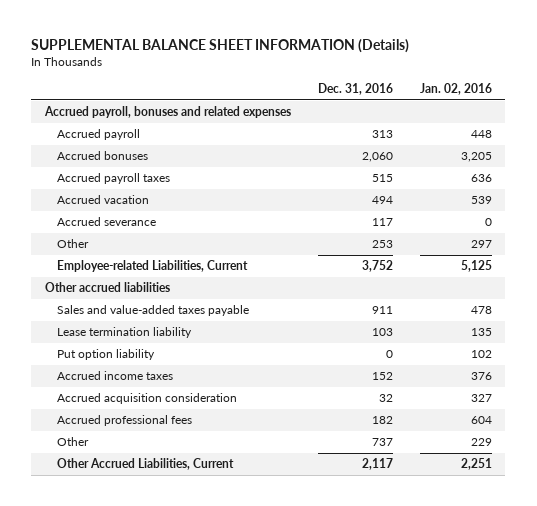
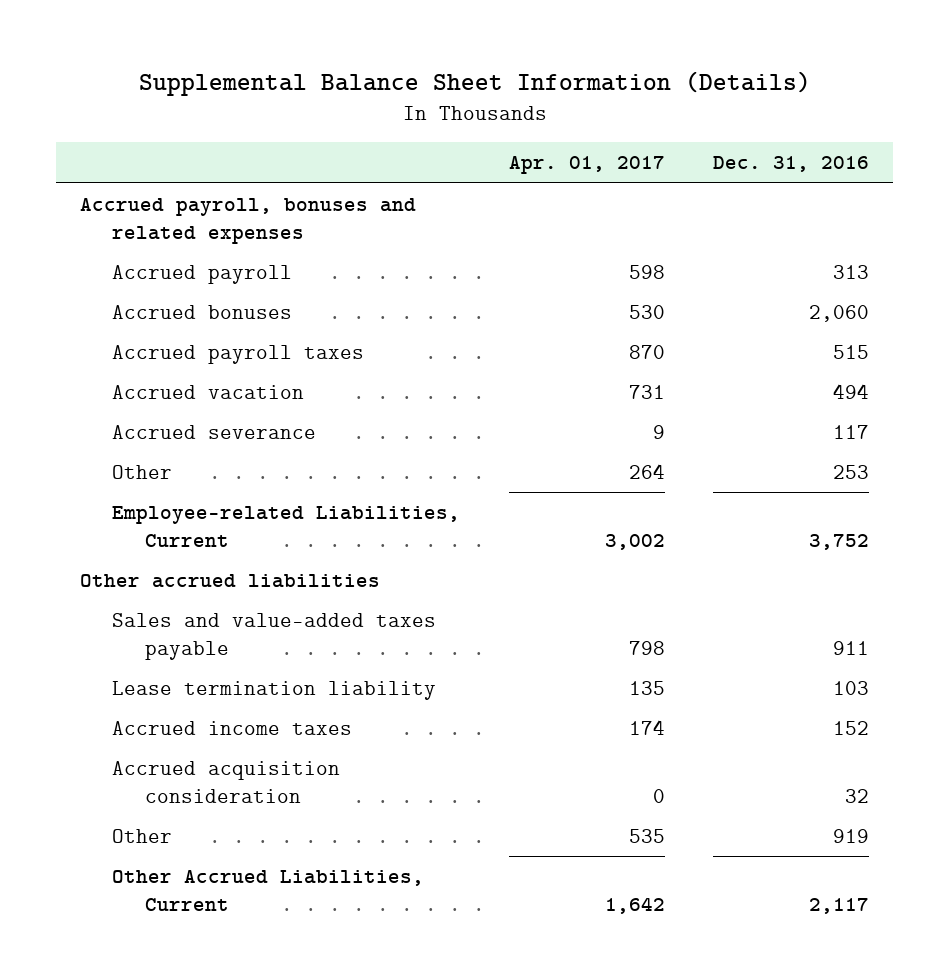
- SUPPLEMENTAL BALANCE SHEET INFORMATION (Details)
+ Supplemental Balance Sheet Information (Details)
- | Dec. 31, 2016 | Jan. 02, 2016
+ | Apr. 01, 2017 | Dec. 31, 2016
- Put option liability | 0 | 102
- Accrued professional fees | 182 | 604
- Other | 737 | 229
+ Other | 535 | 919

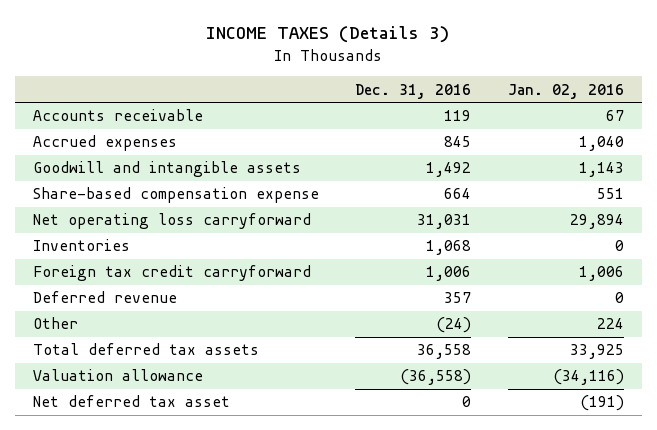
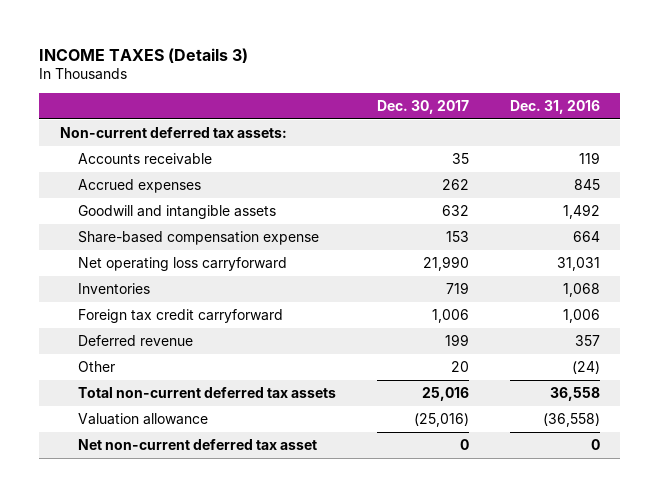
- | Dec. 31, 2016 | Jan. 02, 2016
+ | Dec. 30, 2017 | Dec. 31, 2016
+ Non-current deferred tax assets:
- Total deferred tax assets | 36,558 | 33,925
+ Total non-current deferred tax assets | 25,016 | 36,558
- Net deferred tax asset | 0 | (191)
+ Net non-current deferred tax asset | 0 | 0

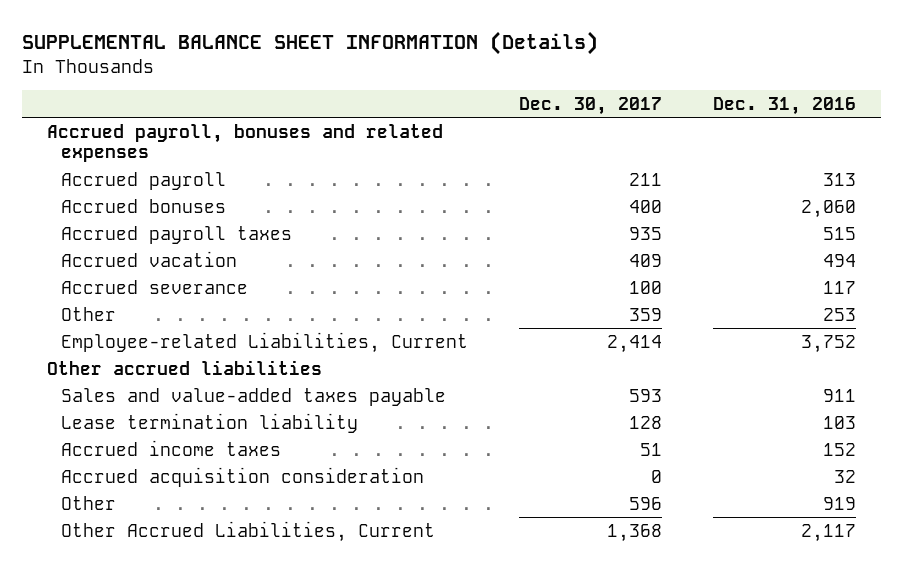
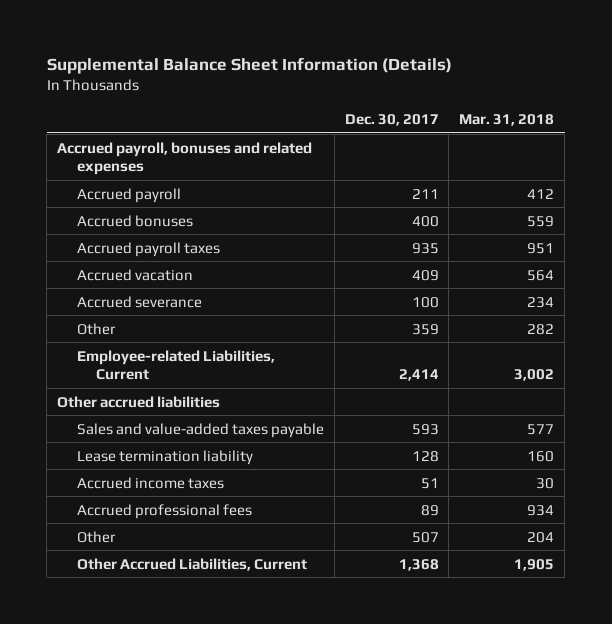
- SUPPLEMENTAL BALANCE SHEET INFORMATION (Details)
+ Supplemental Balance Sheet Information (Details)
- | Dec. 30, 2017 | Dec. 31, 2016
+ | Dec. 30, 2017 | Mar. 31, 2018
- Accrued acquisition consideration | 0 | 32
- Other | 596 | 919
+ Accrued professional fees | 89 | 934
+ Other | 507 | 204

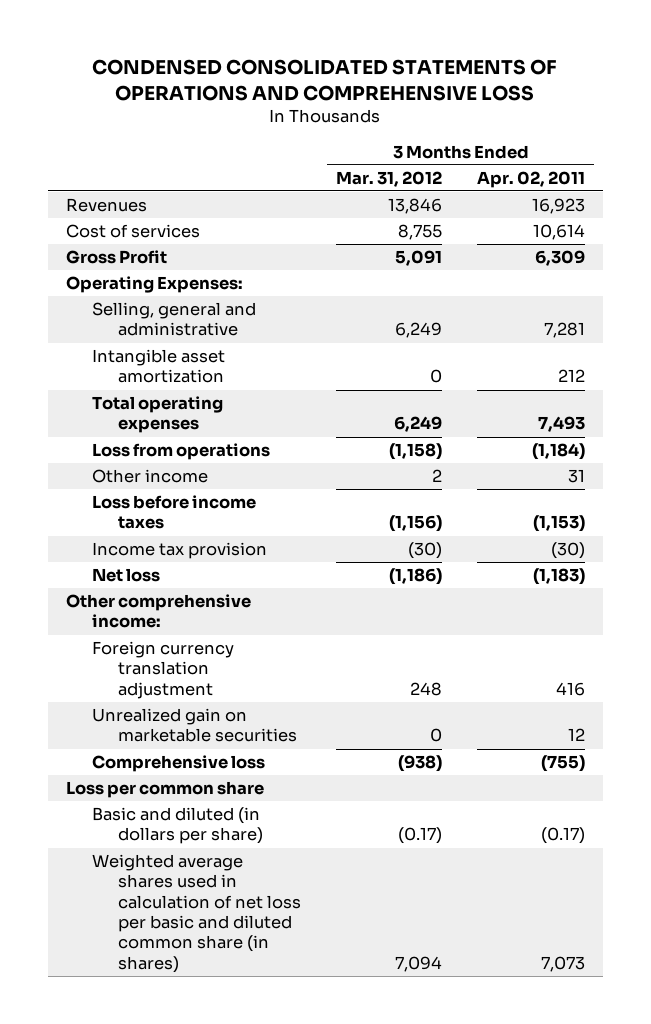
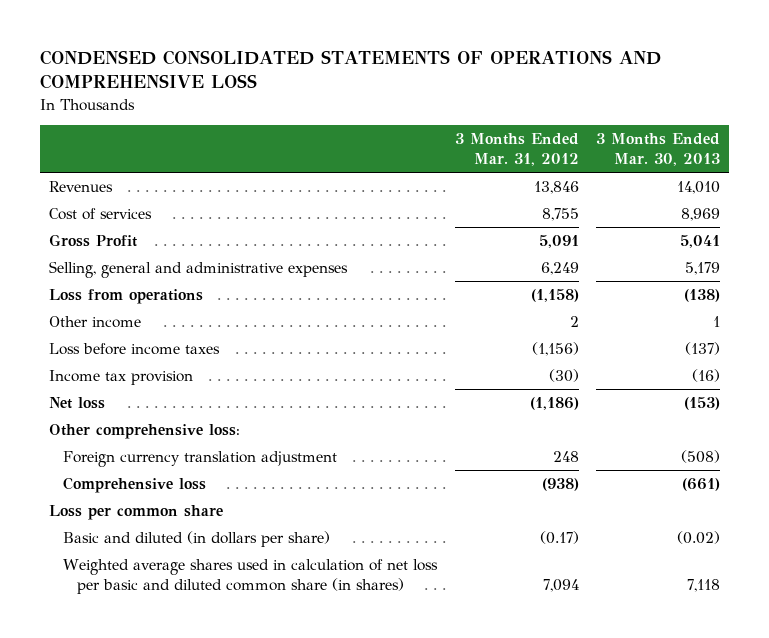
- | 3 Months Ended Mar. 31, 2012 | 3 Months Ended Apr. 02, 2011
+ | 3 Months Ended Mar. 31, 2012 | 3 Months Ended Mar. 30, 2013
- Operating Expenses:
- Selling, general and administrative | 6,249 | 7,281
- Intangible asset amortization | 0 | 212
- Total operating expenses | 6,249 | 7,493
+ Selling, general and administrative expenses | 6,249 | 5,179
- Other comprehensive income:
+ Other comprehensive loss:
- Unrealized gain on marketable securities | 0 | 12

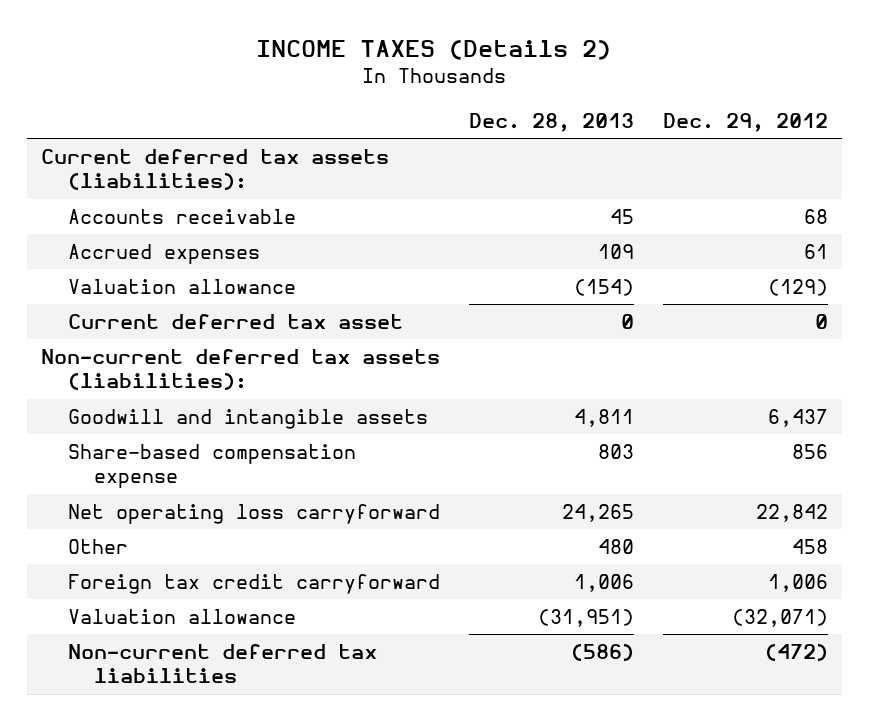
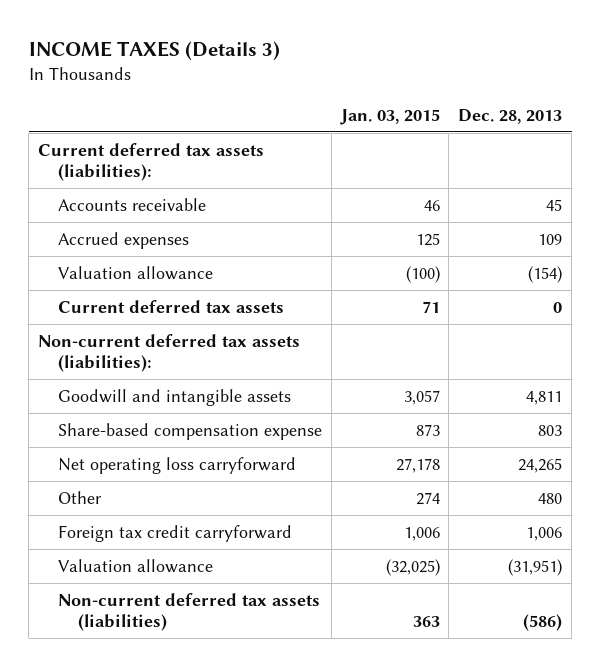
- INCOME TAXES (Details 2)
+ INCOME TAXES (Details 3)
- | Dec. 28, 2013 | Dec. 29, 2012
+ | Jan. 03, 2015 | Dec. 28, 2013
- Current deferred tax asset | 0 | 0
+ Current deferred tax assets | 71 | 0
- Non-current deferred tax liabilities | (586) | (472)
+ Non-current deferred tax assets (liabilities) | 363 | (586)

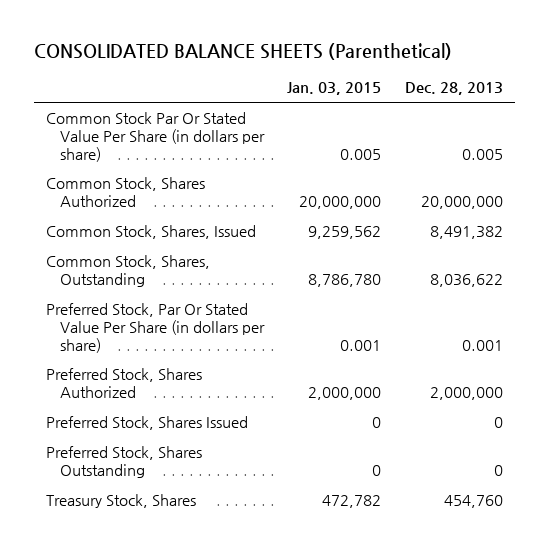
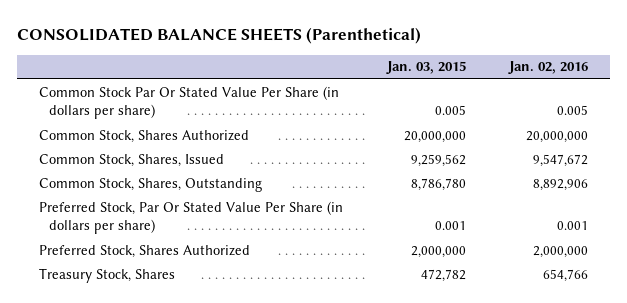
- | Jan. 03, 2015 | Dec. 28, 2013
+ | Jan. 03, 2015 | Jan. 02, 2016
- Preferred Stock, Shares Issued | 0 | 0
- Preferred Stock, Shares Outstanding | 0 | 0

